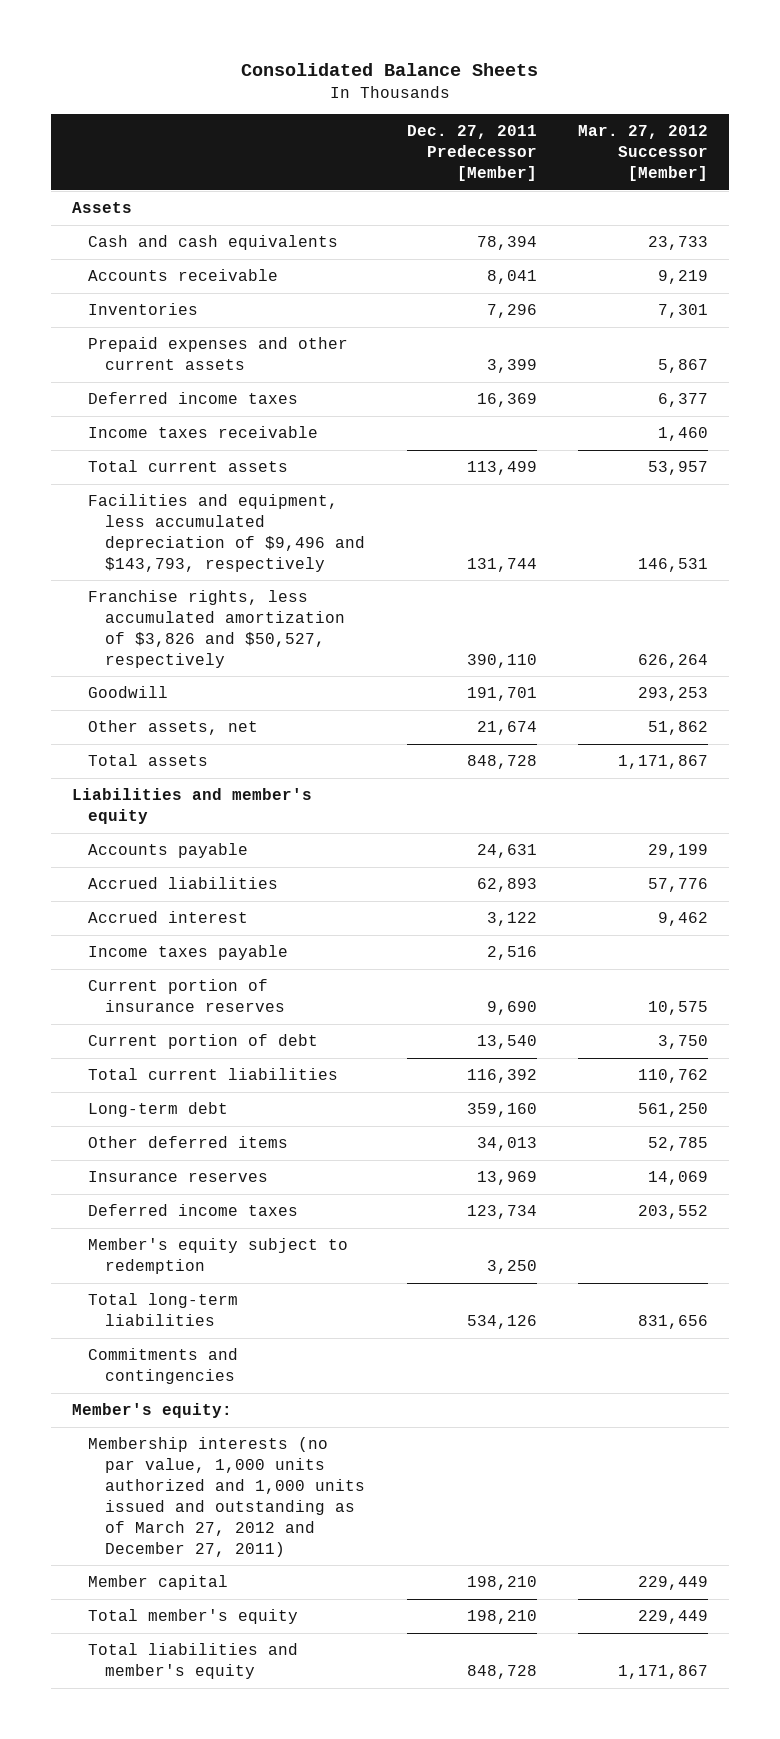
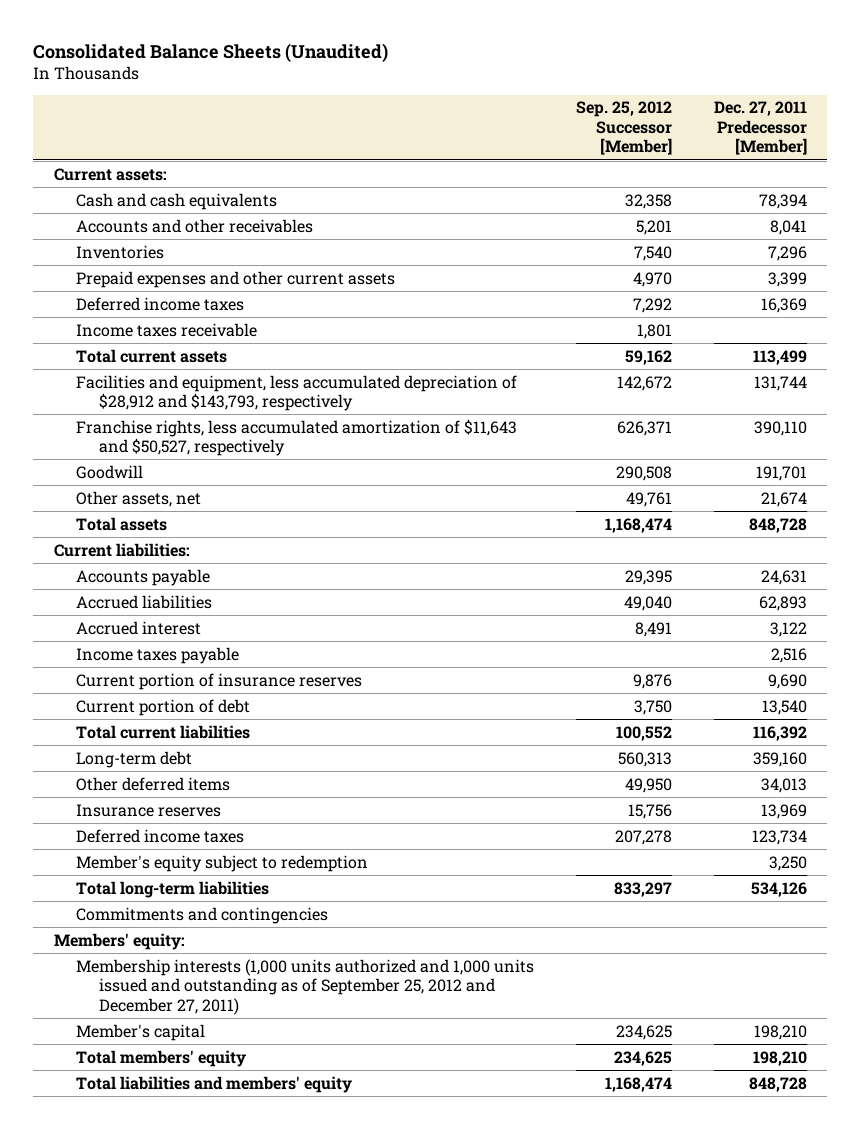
- Consolidated Balance Sheets
+ Consolidated Balance Sheets (Unaudited)
- | Dec. 27, 2011 Predecessor [Member] | Mar. 27, 2012 Successor [Member]
+ | Sep. 25, 2012 Successor [Member] | Dec. 27, 2011 Predecessor [Member]
- Assets
+ Current assets:
- Accounts receivable | 8,041 | 9,219
+ Accounts and other receivables | 5,201 | 8,041
- Facilities and equipment, less accumulated depreciation of $9,496 and $143,793, respectively | 131,744 | 146,531
- Franchise rights, less accumulated amortization of $3,826 and $50,527, respectively | 390,110 | 626,264
+ Facilities and equipment, less accumulated depreciation of $28,912 and $143,793, respectively | 142,672 | 131,744
+ Franchise rights, less accumulated amortization of $11,643 and $50,527, respectively | 626,371 | 390,110
- Liabilities and member's equity
+ Current liabilities:
- Member's equity:
- Membership interests (no par value, 1,000 units authorized and 1,000 units issued and outstanding as of March 27, 2012 and December 27, 2011)
- Member capital | 198,210 | 229,449
- Total member's equity | 198,210 | 229,449
- Total liabilities and member's equity | 848,728 | 1,171,867
+ Members' equity:
+ Membership interests (1,000 units authorized and 1,000 units issued and outstanding as of September 25, 2012 and December 27, 2011)
+ Member's capital | 234,625 | 198,210
+ Total members' equity | 234,625 | 198,210
+ Total liabilities and members' equity | 1,168,474 | 848,728

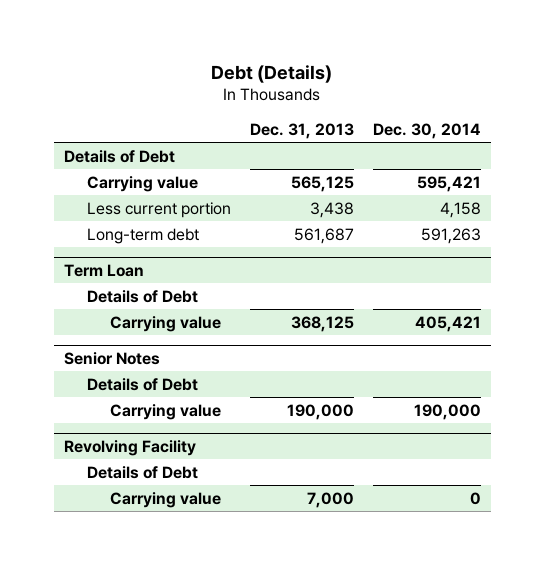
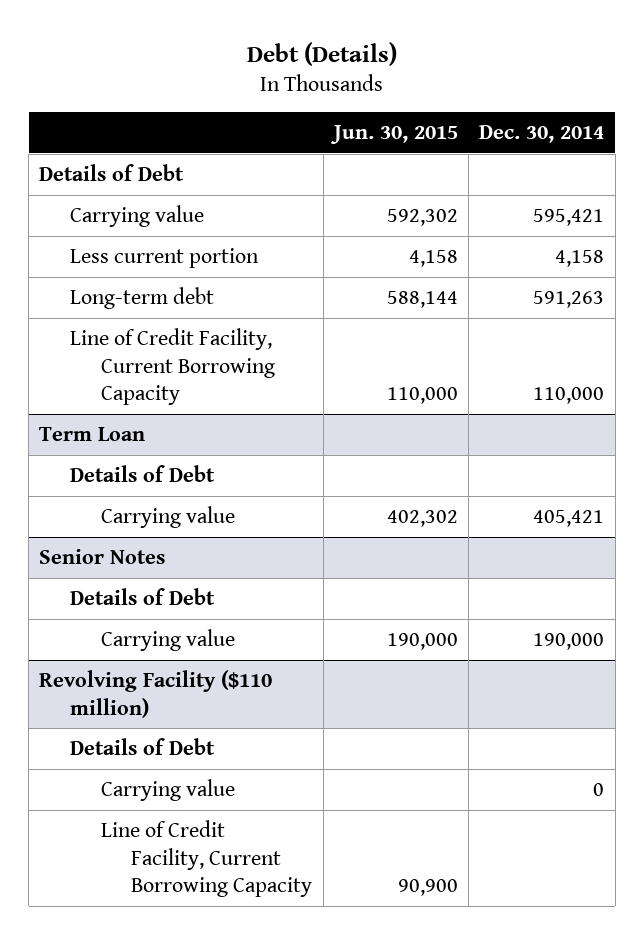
- | Dec. 31, 2013 | Dec. 30, 2014
+ | Jun. 30, 2015 | Dec. 30, 2014
+ Line of Credit Facility, Current Borrowing Capacity | 110,000 | 110,000
- Revolving Facility
+ Revolving Facility ($110 million)
+ Line of Credit Facility, Current Borrowing Capacity | 90,900 |

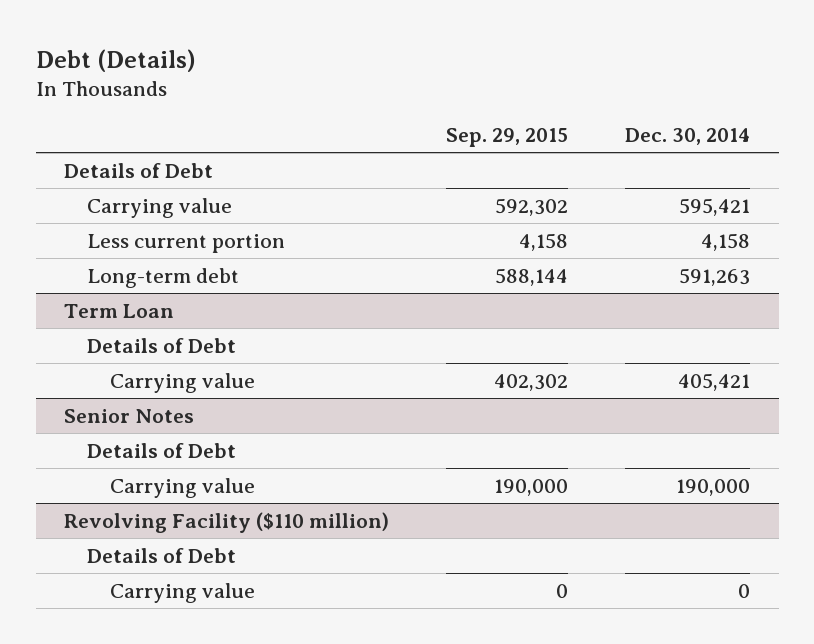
- | Jun. 30, 2015 | Dec. 30, 2014
+ | Sep. 29, 2015 | Dec. 30, 2014
- Line of Credit Facility, Current Borrowing Capacity | 110,000 | 110,000
@ Revolving Facility ($110 million)
- Line of Credit Facility, Current Borrowing Capacity | 90,900 |

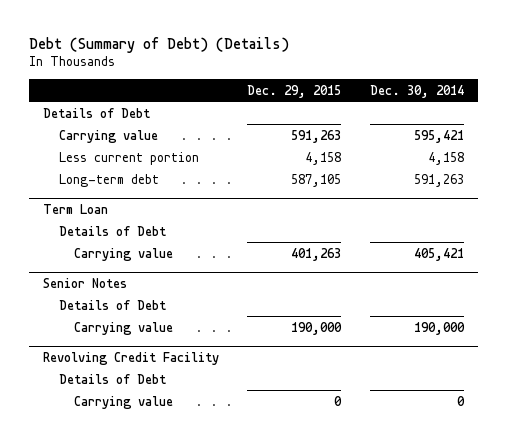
- Debt (Details)
+ Debt (Summary of Debt) (Details)
- | Sep. 29, 2015 | Dec. 30, 2014
+ | Dec. 29, 2015 | Dec. 30, 2014
- Revolving Facility ($110 million)
+ Revolving Credit Facility

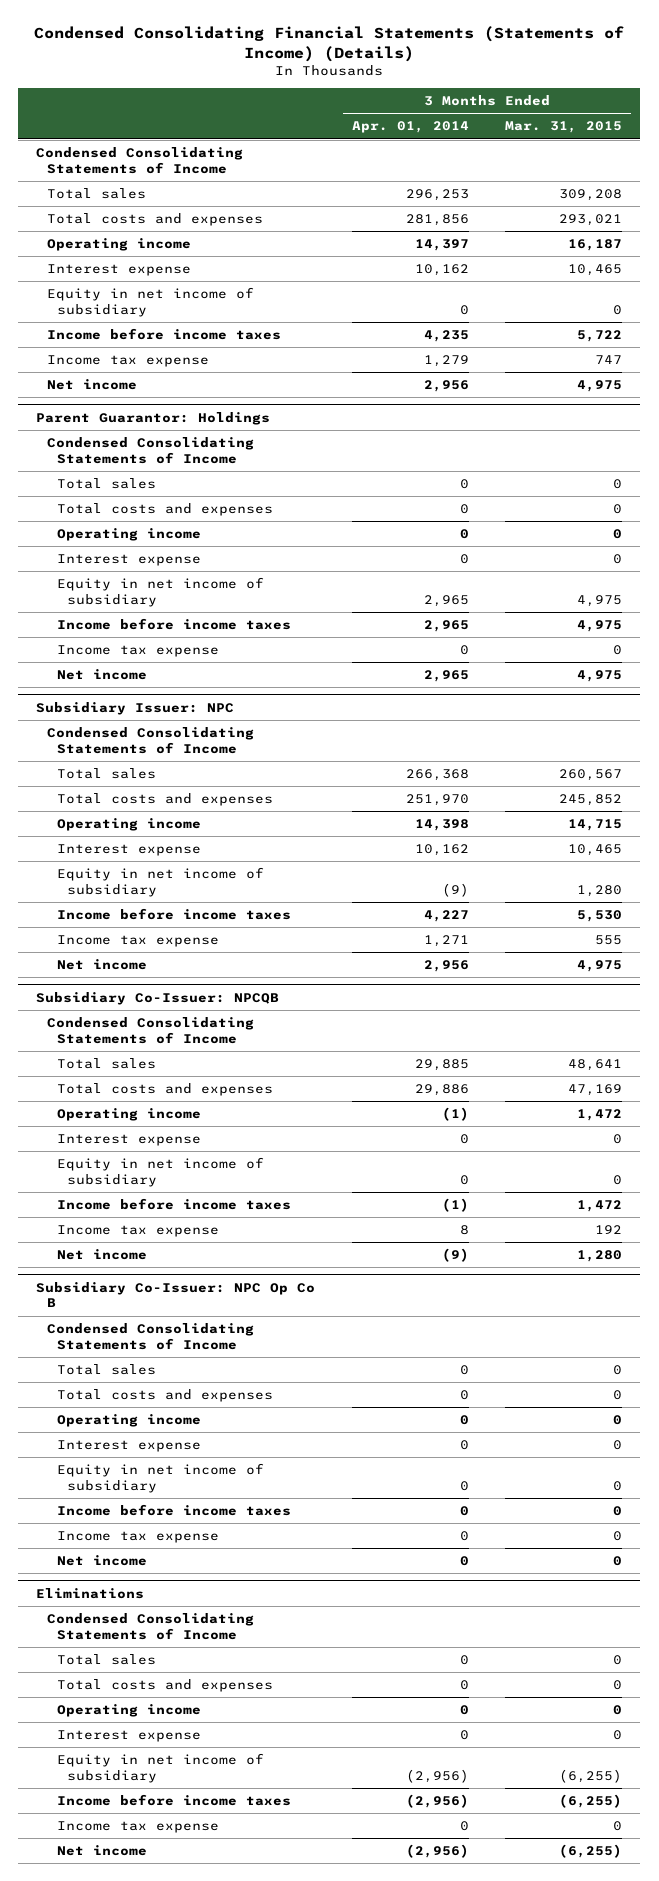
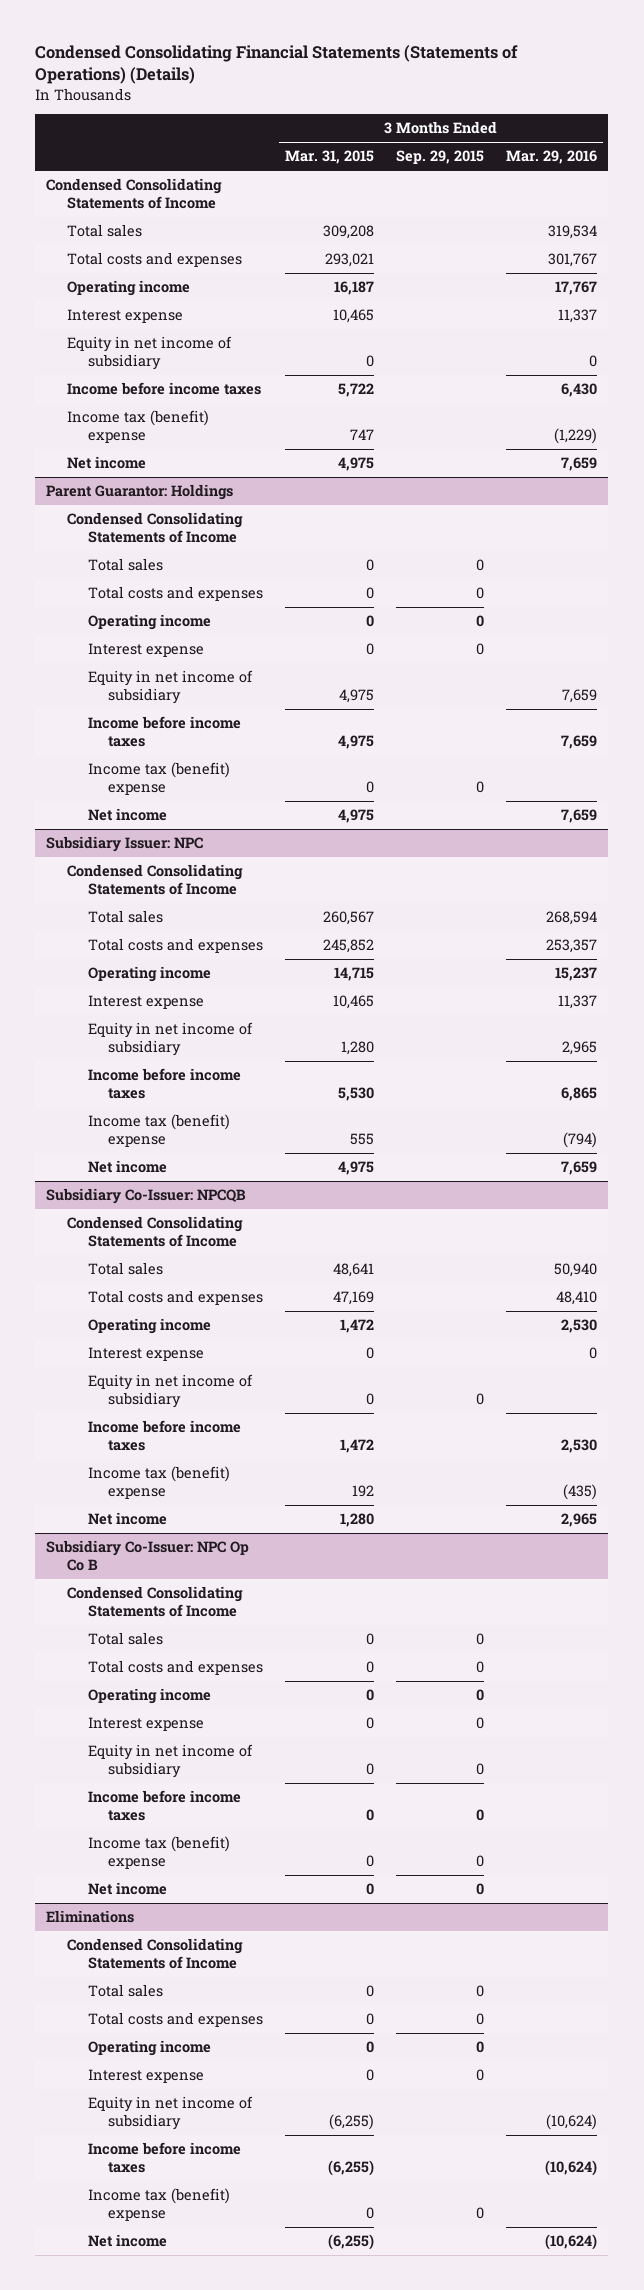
- Condensed Consolidating Financial Statements (Statements of Income) (Details)
+ Condensed Consolidating Financial Statements (Statements of Operations) (Details)
- | 3 Months Ended Apr. 01, 2014 | 3 Months Ended Mar. 31, 2015
+ | 3 Months Ended Mar. 31, 2015 | 3 Months Ended Sep. 29, 2015 | 3 Months Ended Mar. 29, 2016
- Income tax expense | 1,279 | 747
+ Income tax (benefit) expense | 747 | | (1,229)
@ Parent Guarantor: Holdings
- Income tax expense | 0 | 0
+ Income tax (benefit) expense | 0 | 0 |
@ Subsidiary Issuer: NPC
- Income tax expense | 1,271 | 555
+ Income tax (benefit) expense | 555 | | (794)
@ Subsidiary Co-Issuer: NPCQB
- Income tax expense | 8 | 192
+ Income tax (benefit) expense | 192 | | (435)
@ Subsidiary Co-Issuer: NPC Op Co B
- Income tax expense | 0 | 0
+ Income tax (benefit) expense | 0 | 0 |
@ Eliminations
- Income tax expense | 0 | 0
+ Income tax (benefit) expense | 0 | 0 |

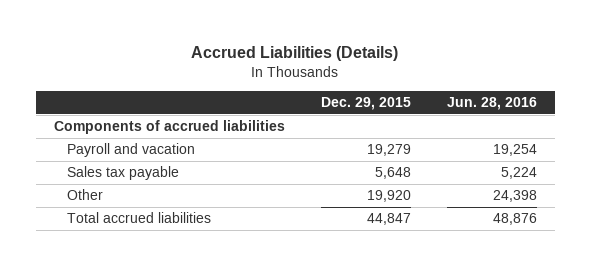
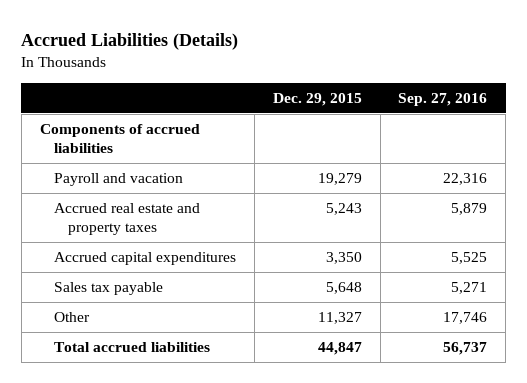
- | Dec. 29, 2015 | Jun. 28, 2016
+ | Dec. 29, 2015 | Sep. 27, 2016
+ Accrued real estate and property taxes | 5,243 | 5,879
+ Accrued capital expenditures | 3,350 | 5,525
- Other | 19,920 | 24,398
+ Other | 11,327 | 17,746

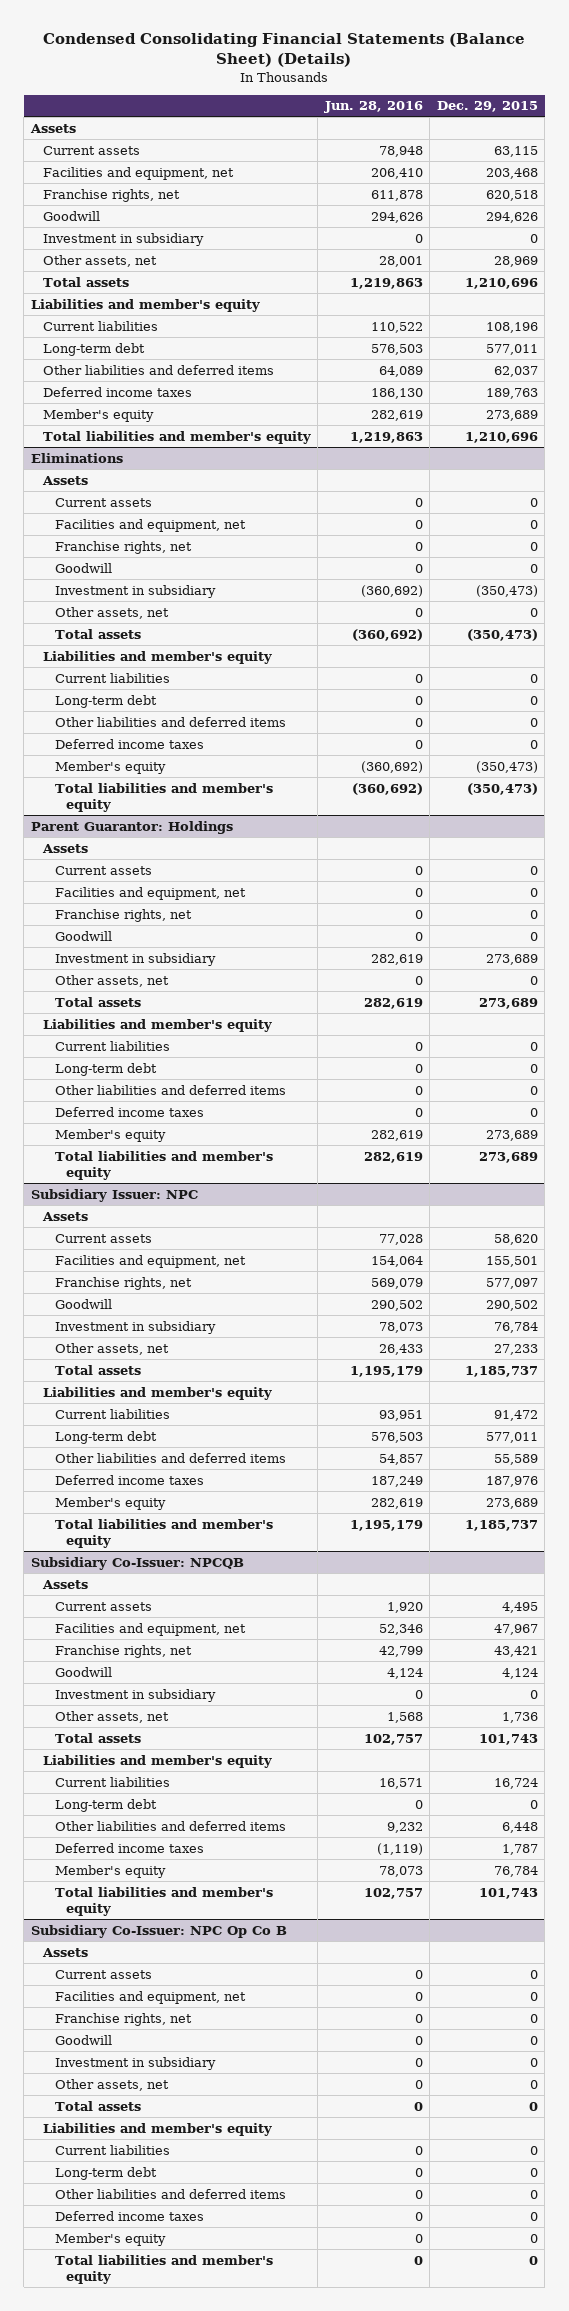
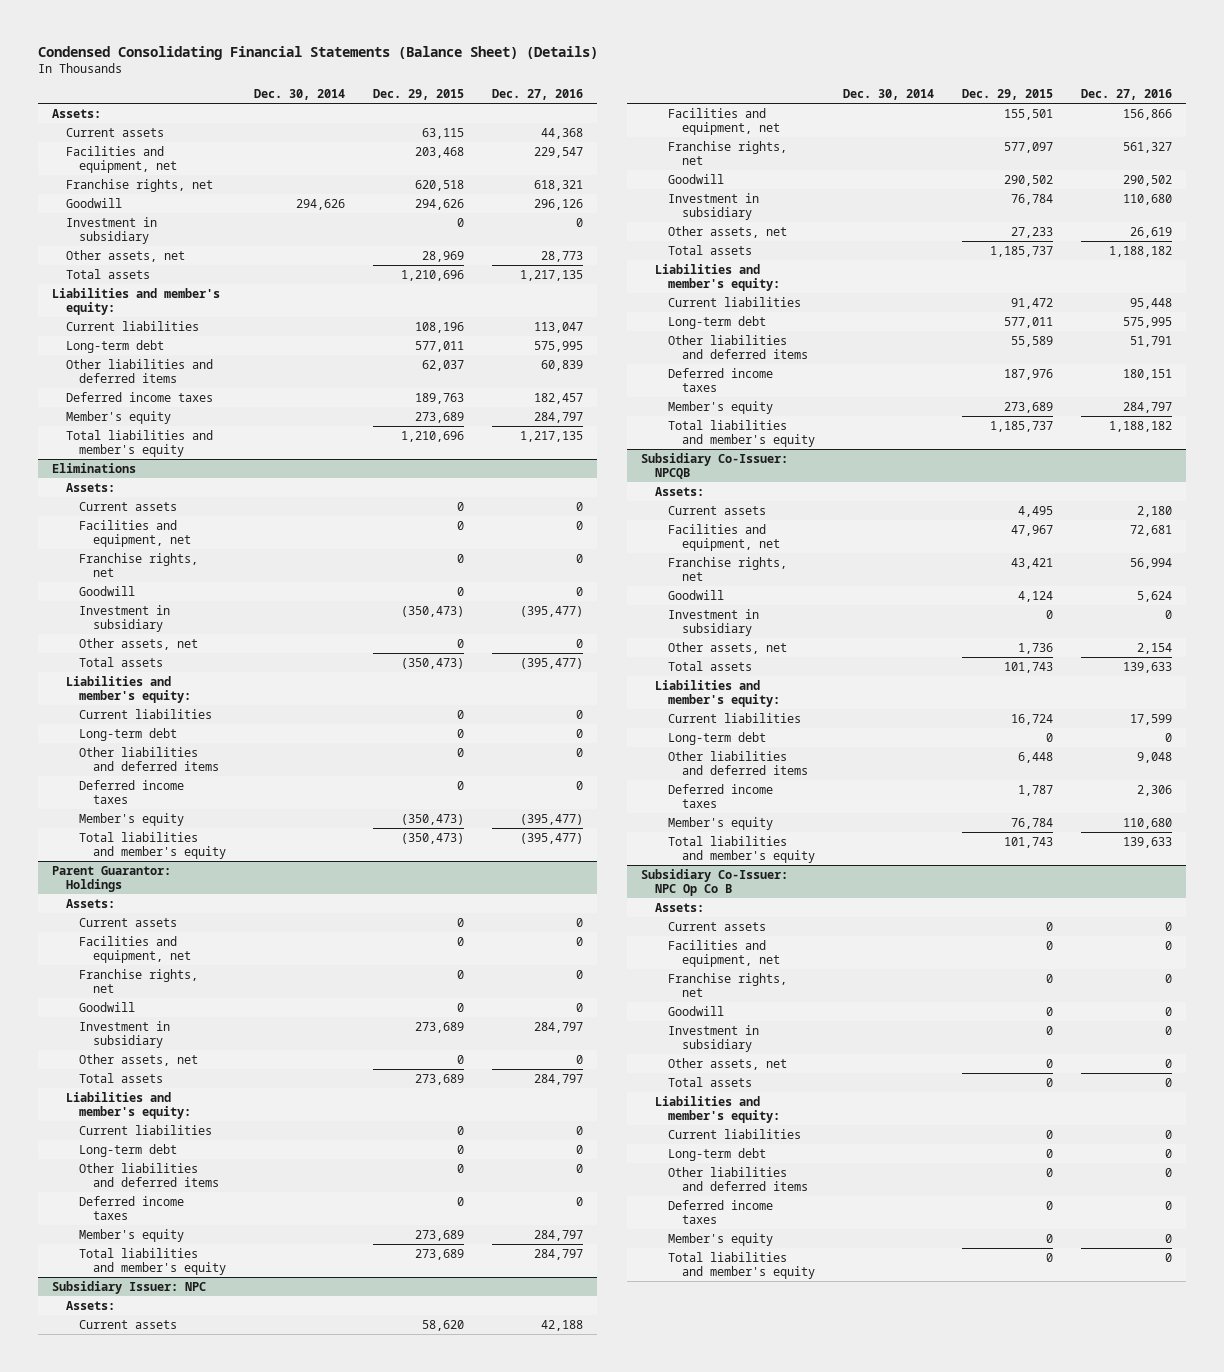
- | Jun. 28, 2016 | Dec. 29, 2015
+ | Dec. 30, 2014 | Dec. 29, 2015 | Dec. 27, 2016
- Assets
+ Assets:
- Liabilities and member's equity
+ Liabilities and member's equity:
@ Eliminations
- Assets
+ Assets:
- Liabilities and member's equity
+ Liabilities and member's equity:
@ Parent Guarantor: Holdings
- Assets
+ Assets:
- Liabilities and member's equity
+ Liabilities and member's equity:
@ Subsidiary Issuer: NPC
- Assets
+ Assets:
- Liabilities and member's equity
+ Liabilities and member's equity:
@ Subsidiary Co-Issuer: NPCQB
- Assets
+ Assets:
- Liabilities and member's equity
+ Liabilities and member's equity:
@ Subsidiary Co-Issuer: NPC Op Co B
- Assets
+ Assets:
- Liabilities and member's equity
+ Liabilities and member's equity:

